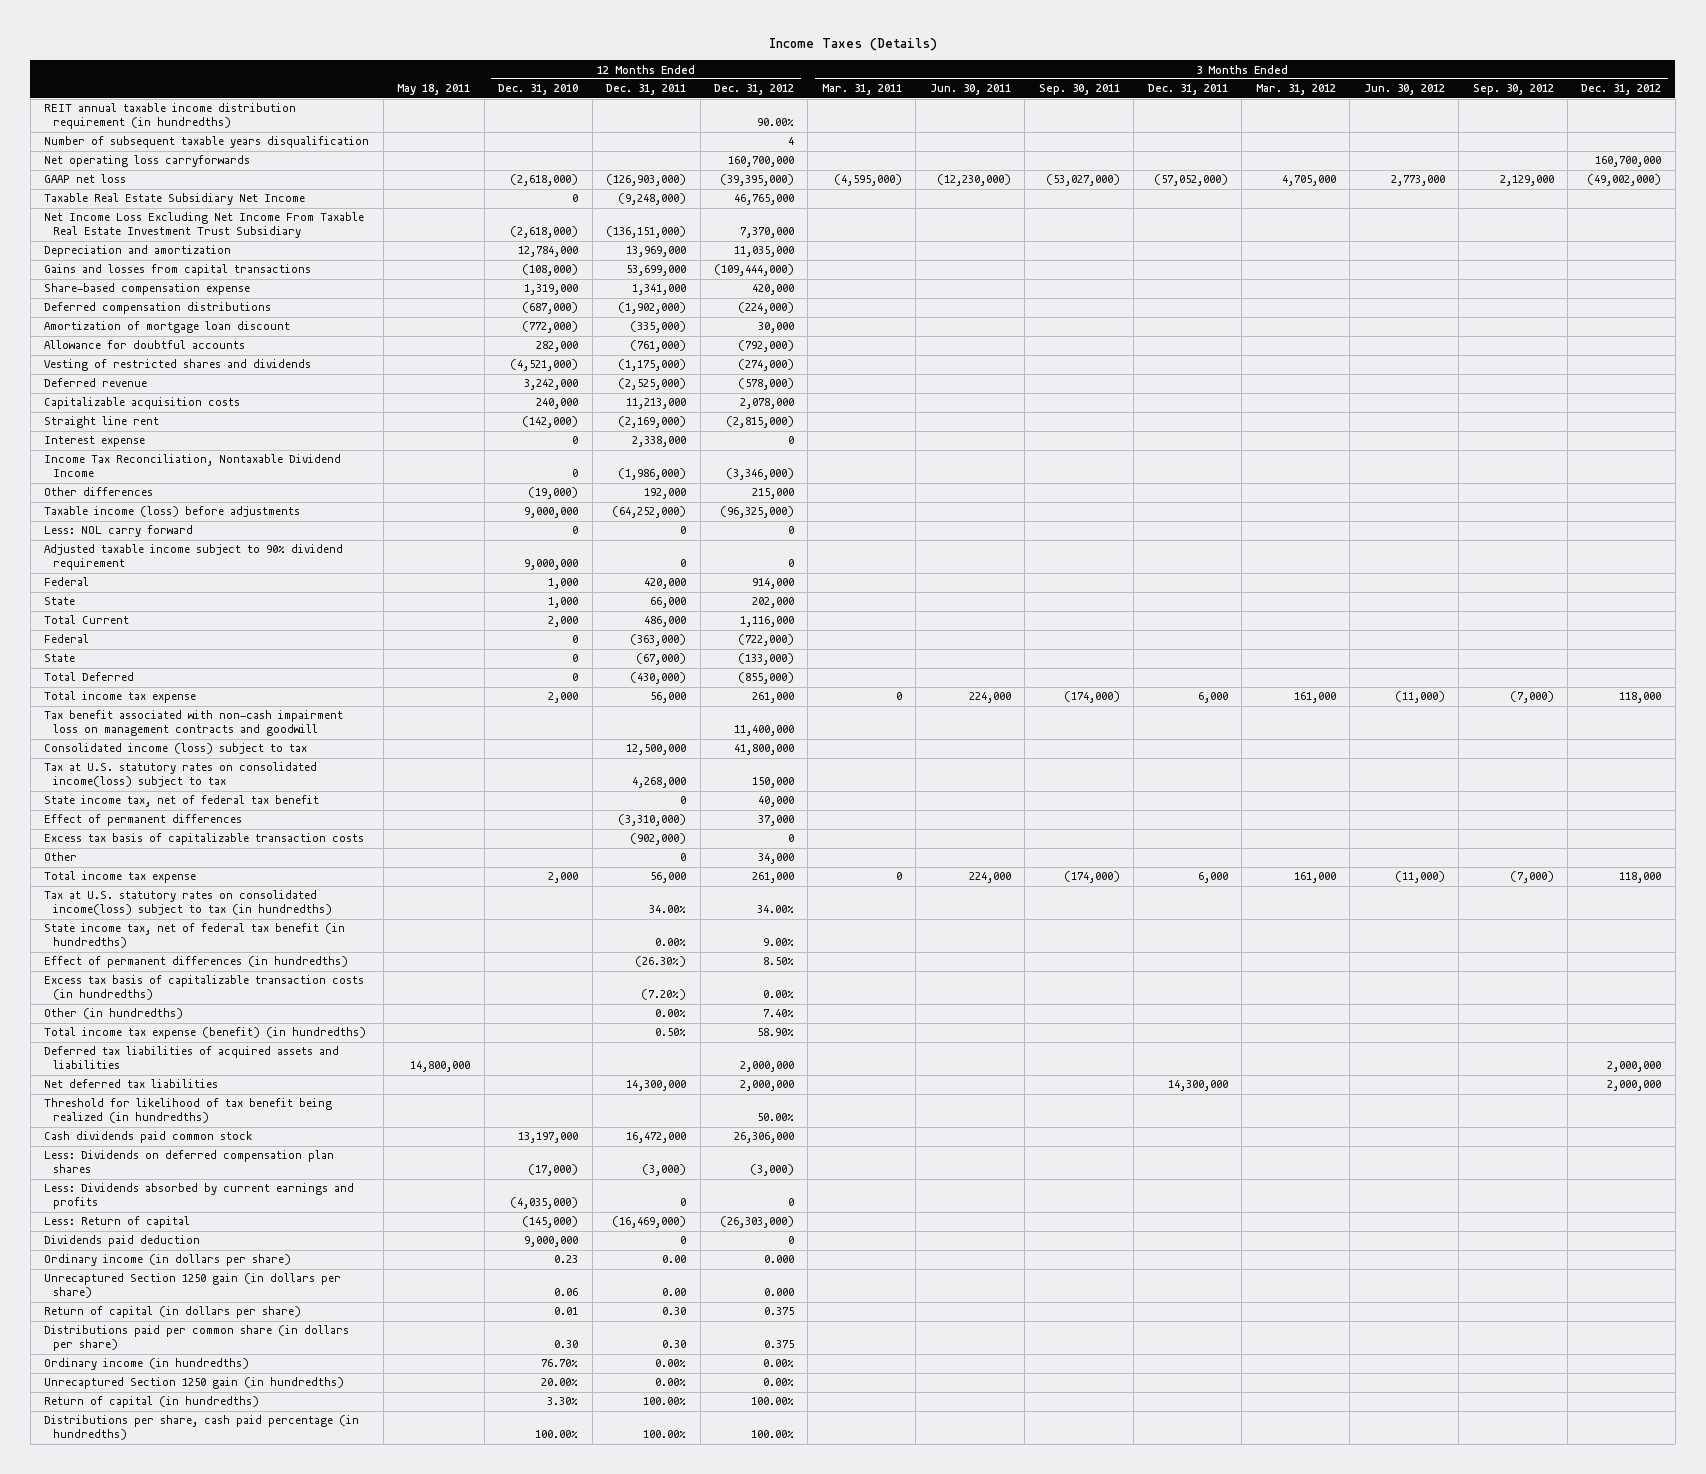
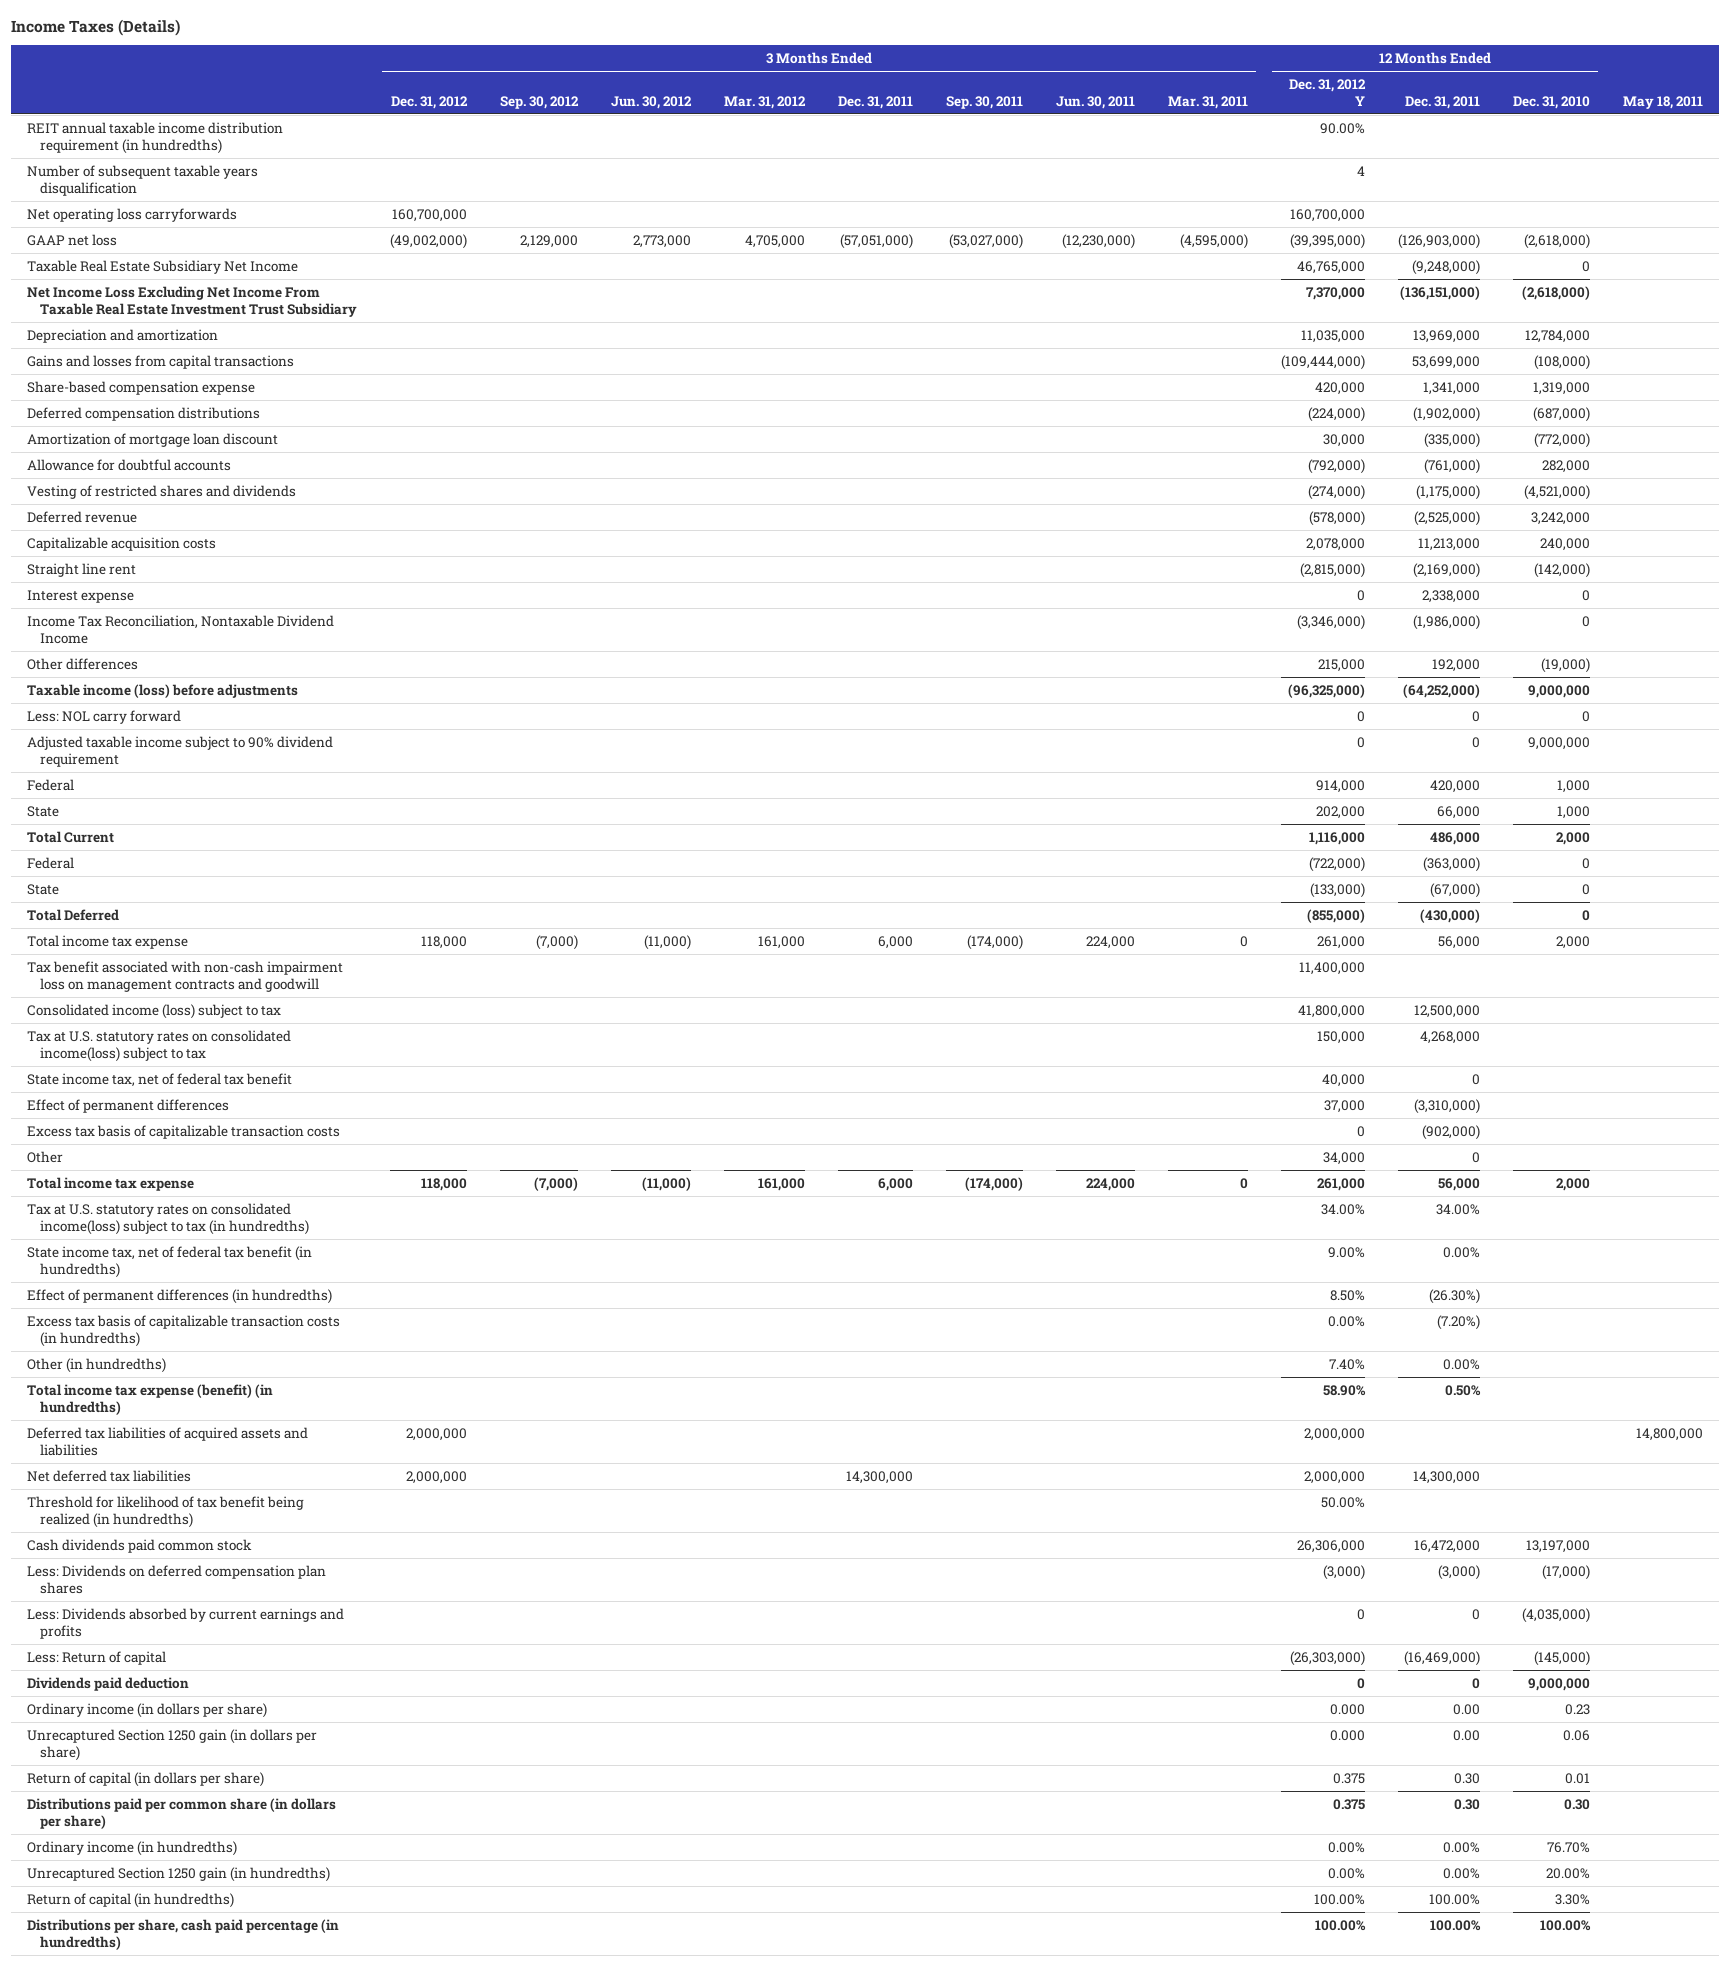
- | May 18, 2011 | 12 Months Ended Dec. 31, 2010 | 12 Months Ended Dec. 31, 2011 | 12 Months Ended Dec. 31, 2012 | 3 Months Ended Mar. 31, 2011 | 3 Months Ended Jun. 30, 2011 | 3 Months Ended Sep. 30, 2011 | 3 Months Ended Dec. 31, 2011 | 3 Months Ended Mar. 31, 2012 | 3 Months Ended Jun. 30, 2012 | 3 Months Ended Sep. 30, 2012 | 3 Months Ended Dec. 31, 2012
+ | 3 Months Ended Dec. 31, 2012 | 3 Months Ended Sep. 30, 2012 | 3 Months Ended Jun. 30, 2012 | 3 Months Ended Mar. 31, 2012 | 3 Months Ended Dec. 31, 2011 | 3 Months Ended Sep. 30, 2011 | 3 Months Ended Jun. 30, 2011 | 3 Months Ended Mar. 31, 2011 | 12 Months Ended Dec. 31, 2012 Y | 12 Months Ended Dec. 31, 2011 | 12 Months Ended Dec. 31, 2010 | May 18, 2011
- GAAP net loss | | (2,618,000) | (126,903,000) | (39,395,000) | (4,595,000) | (12,230,000) | (53,027,000) | (57,052,000) | 4,705,000 | 2,773,000 | 2,129,000 | (49,002,000)
+ GAAP net loss | (49,002,000) | 2,129,000 | 2,773,000 | 4,705,000 | (57,051,000) | (53,027,000) | (12,230,000) | (4,595,000) | (39,395,000) | (126,903,000) | (2,618,000) |

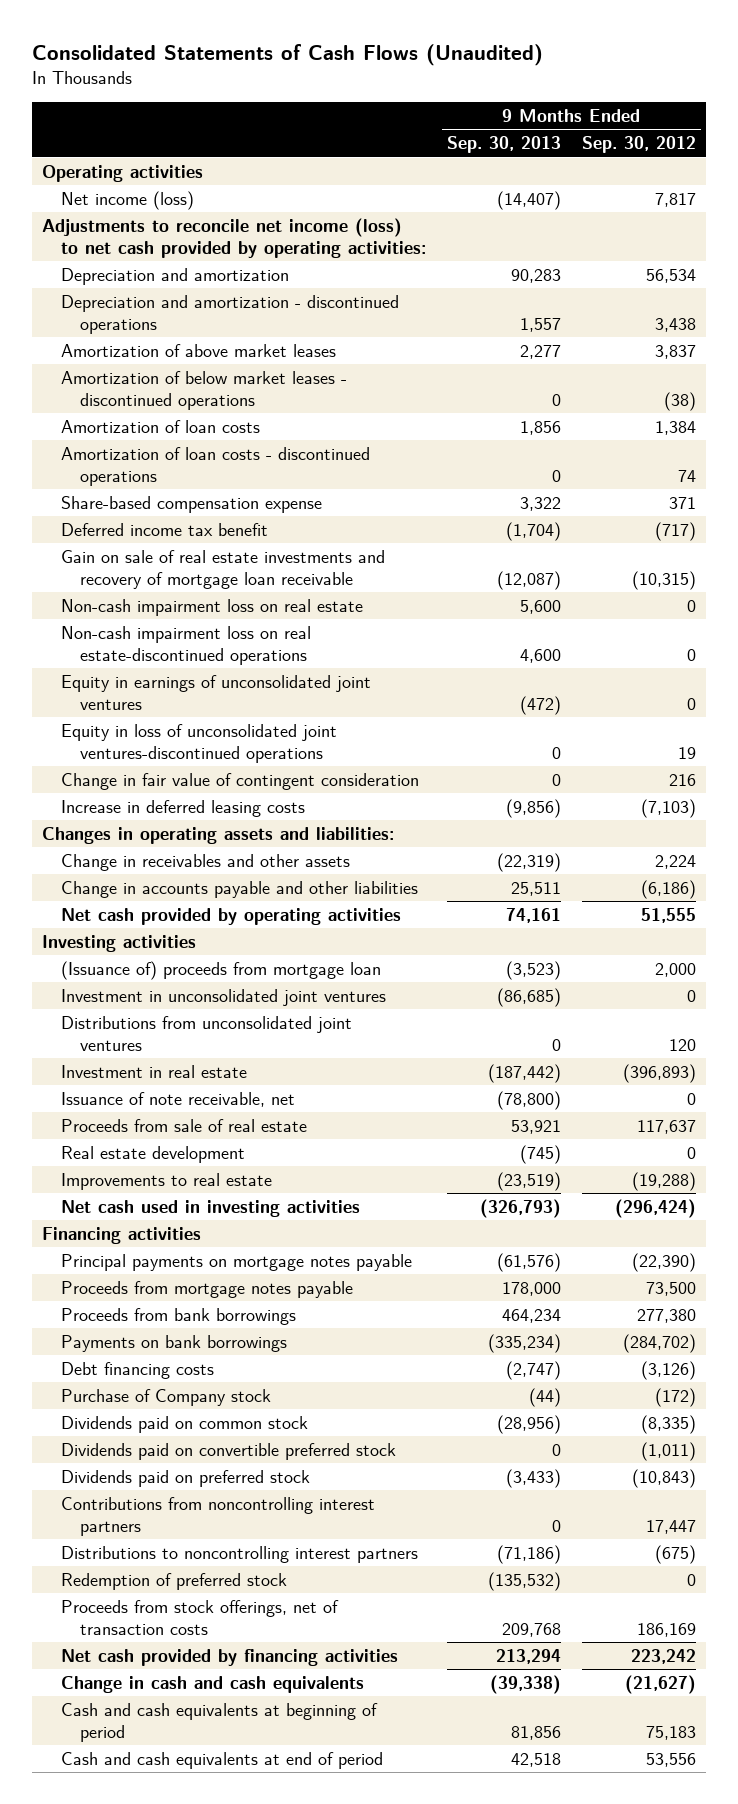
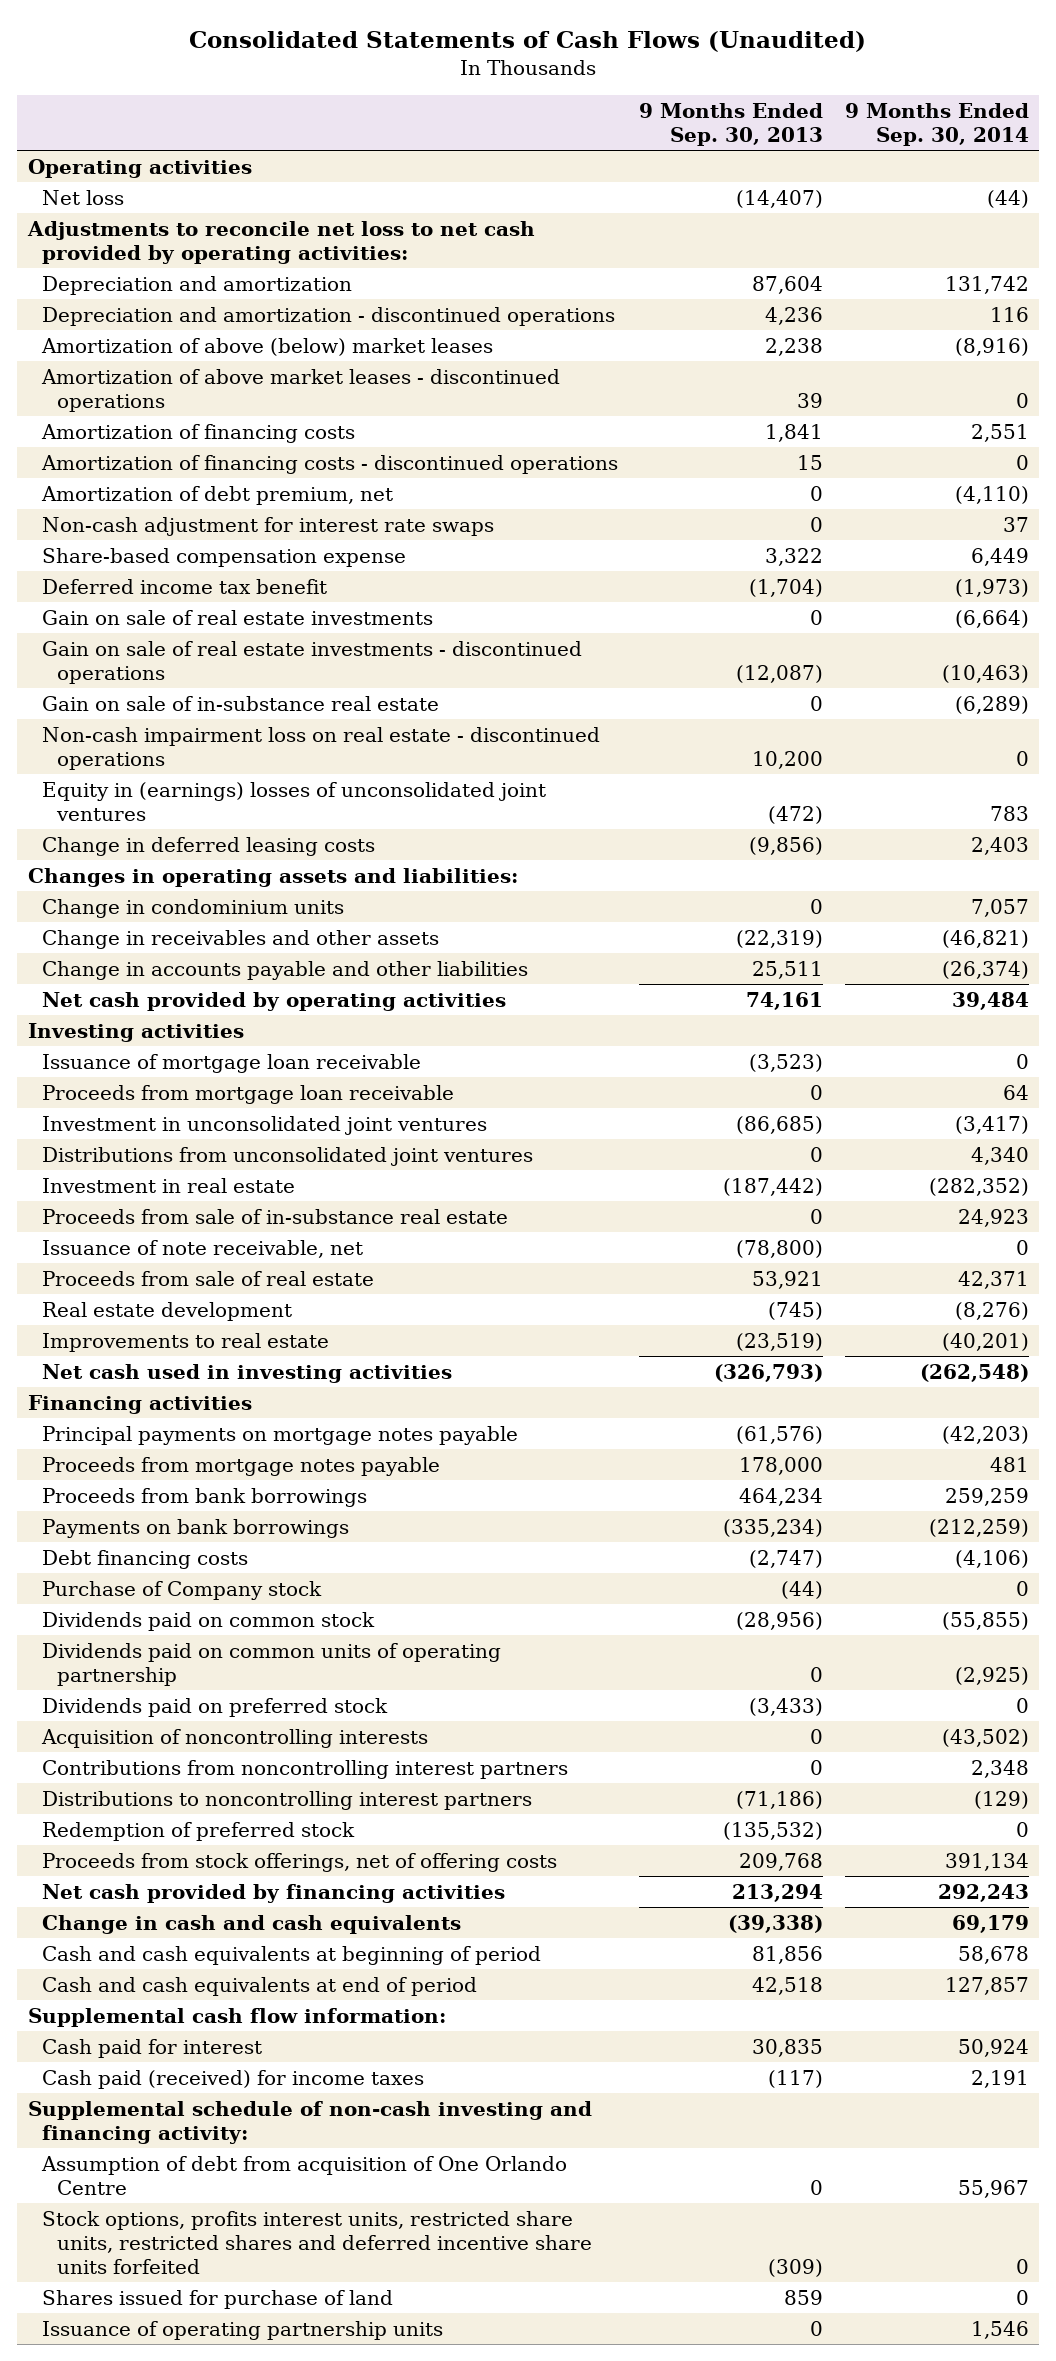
- | 9 Months Ended Sep. 30, 2013 | 9 Months Ended Sep. 30, 2012
+ | 9 Months Ended Sep. 30, 2013 | 9 Months Ended Sep. 30, 2014
- Net income (loss) | (14,407) | 7,817
- Adjustments to reconcile net income (loss) to net cash provided by operating activities:
- Depreciation and amortization | 90,283 | 56,534
- Depreciation and amortization - discontinued operations | 1,557 | 3,438
- Amortization of above market leases | 2,277 | 3,837
- Amortization of below market leases - discontinued operations | 0 | (38)
- Amortization of loan costs | 1,856 | 1,384
- Amortization of loan costs - discontinued operations | 0 | 74
+ Net loss | (14,407) | (44)
+ Adjustments to reconcile net loss to net cash provided by operating activities:
+ Depreciation and amortization | 87,604 | 131,742
+ Depreciation and amortization - discontinued operations | 4,236 | 116
+ Amortization of above (below) market leases | 2,238 | (8,916)
+ Amortization of above market leases - discontinued operations | 39 | 0
+ Amortization of financing costs | 1,841 | 2,551
+ Amortization of financing costs - discontinued operations | 15 | 0
+ Amortization of debt premium, net | 0 | (4,110)
+ Non-cash adjustment for interest rate swaps | 0 | 37
- Gain on sale of real estate investments and recovery of mortgage loan receivable | (12,087) | (10,315)
- Non-cash impairment loss on real estate | 5,600 | 0
- Non-cash impairment loss on real estate-discontinued operations | 4,600 | 0
- Equity in earnings of unconsolidated joint ventures | (472) | 0
- Equity in loss of unconsolidated joint ventures-discontinued operations | 0 | 19
- Change in fair value of contingent consideration | 0 | 216
- Increase in deferred leasing costs | (9,856) | (7,103)
+ Gain on sale of real estate investments | 0 | (6,664)
+ Gain on sale of real estate investments - discontinued operations | (12,087) | (10,463)
+ Gain on sale of in-substance real estate | 0 | (6,289)
+ Non-cash impairment loss on real estate - discontinued operations | 10,200 | 0
+ Equity in (earnings) losses of unconsolidated joint ventures | (472) | 783
+ Change in deferred leasing costs | (9,856) | 2,403
+ Change in condominium units | 0 | 7,057
- (Issuance of) proceeds from mortgage loan | (3,523) | 2,000
+ Issuance of mortgage loan receivable | (3,523) | 0
+ Proceeds from mortgage loan receivable | 0 | 64
+ Proceeds from sale of in-substance real estate | 0 | 24,923
- Dividends paid on convertible preferred stock | 0 | (1,011)
+ Dividends paid on common units of operating partnership | 0 | (2,925)
+ Acquisition of noncontrolling interests | 0 | (43,502)
- Proceeds from stock offerings, net of transaction costs | 209,768 | 186,169
+ Proceeds from stock offerings, net of offering costs | 209,768 | 391,134
+ Supplemental cash flow information:
+ Cash paid for interest | 30,835 | 50,924
+ Cash paid (received) for income taxes | (117) | 2,191
+ Supplemental schedule of non-cash investing and financing activity:
+ Assumption of debt from acquisition of One Orlando Centre | 0 | 55,967
+ Stock options, profits interest units, restricted share units, restricted shares and deferred incentive share units forfeited | (309) | 0
+ Shares issued for purchase of land | 859 | 0
+ Issuance of operating partnership units | 0 | 1,546

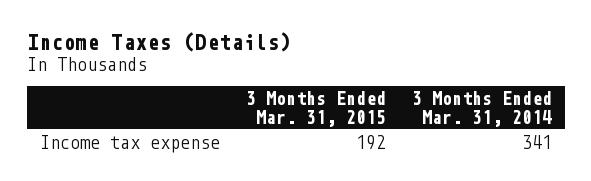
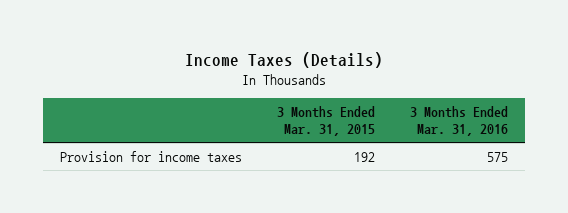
- | 3 Months Ended Mar. 31, 2015 | 3 Months Ended Mar. 31, 2014
+ | 3 Months Ended Mar. 31, 2015 | 3 Months Ended Mar. 31, 2016
- Income tax expense | 192 | 341
+ Provision for income taxes | 192 | 575

